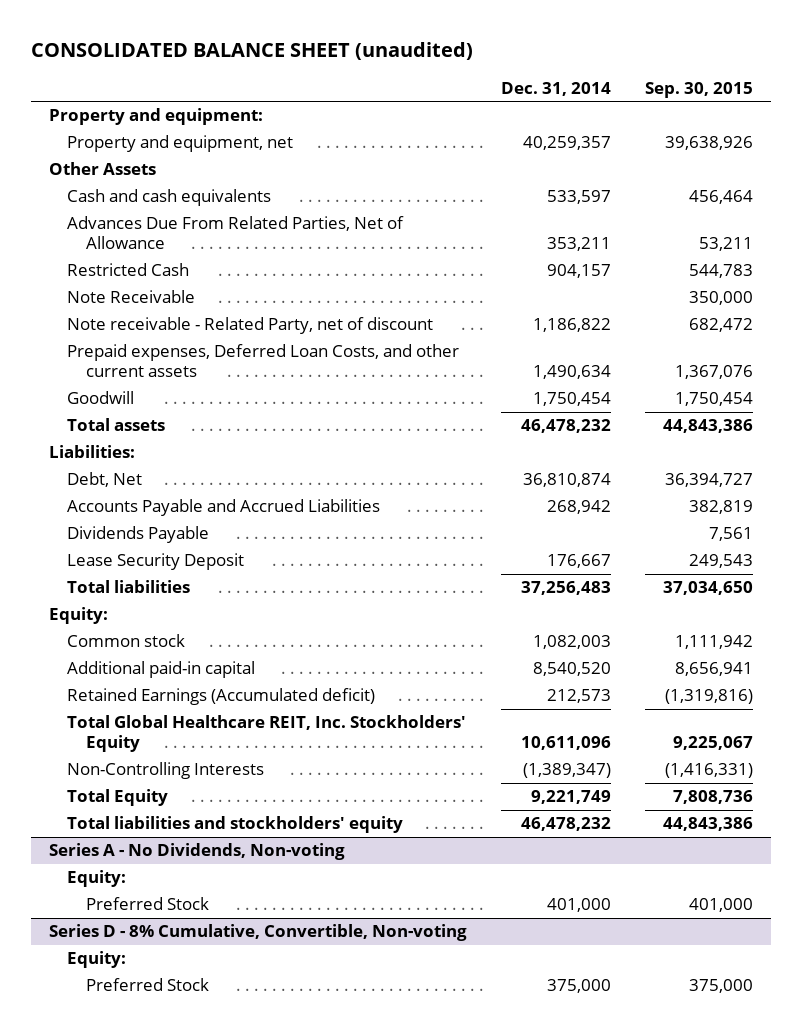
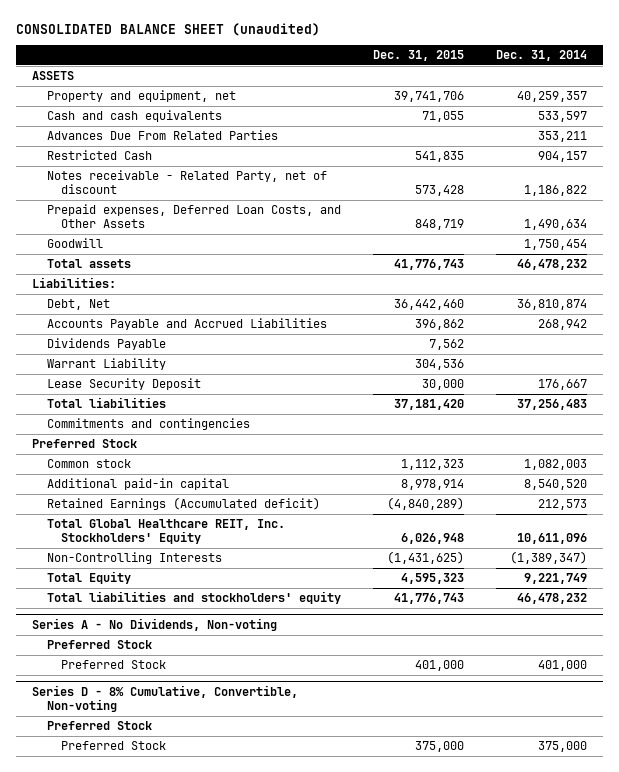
- | Dec. 31, 2014 | Sep. 30, 2015
+ | Dec. 31, 2015 | Dec. 31, 2014
- Property and equipment:
+ ASSETS
- Other Assets
- Advances Due From Related Parties, Net of Allowance | 353,211 | 53,211
+ Advances Due From Related Parties | | 353,211
- Note Receivable | | 350,000
- Note receivable - Related Party, net of discount | 1,186,822 | 682,472
- Prepaid expenses, Deferred Loan Costs, and other current assets | 1,490,634 | 1,367,076
+ Notes receivable - Related Party, net of discount | 573,428 | 1,186,822
+ Prepaid expenses, Deferred Loan Costs, and Other Assets | 848,719 | 1,490,634
+ Warrant Liability | 304,536 |
- Equity:
+ Commitments and contingencies
+ Preferred Stock
@ Series A - No Dividends, Non-voting
- Equity:
+ Preferred Stock
@ Series D - 8% Cumulative, Convertible, Non-voting
- Equity:
+ Preferred Stock

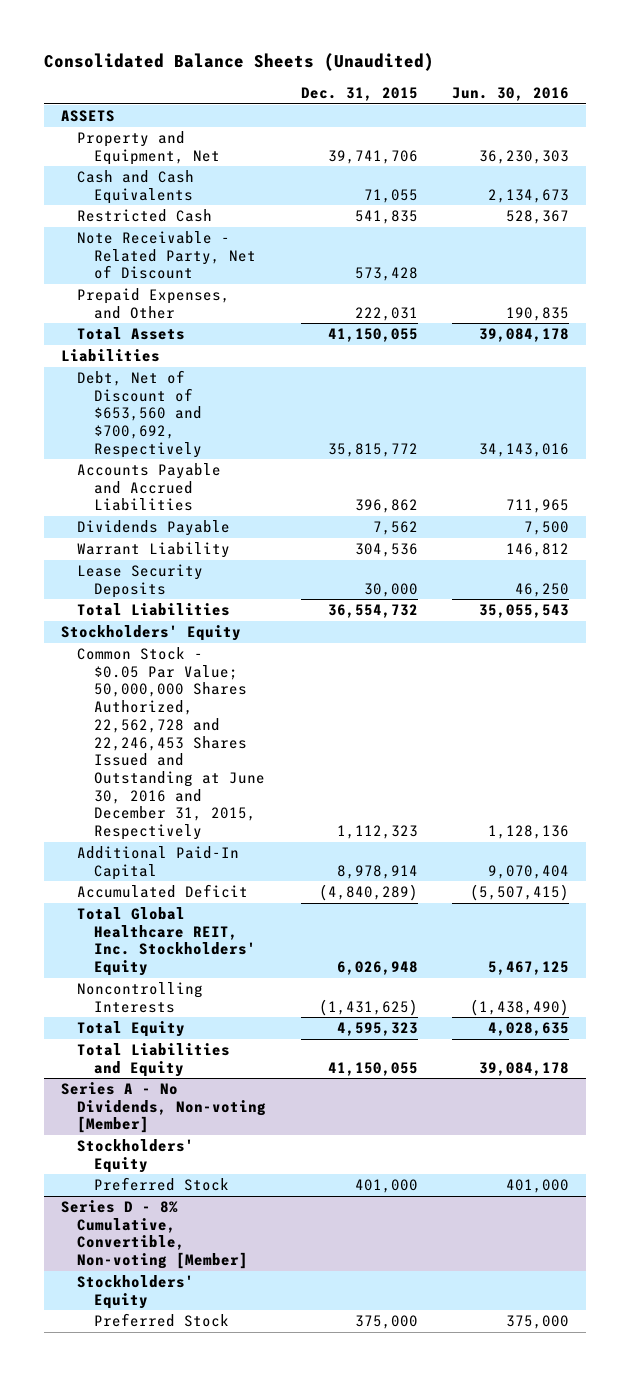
- CONSOLIDATED BALANCE SHEET (unaudited)
+ Consolidated Balance Sheets (Unaudited)
- | Dec. 31, 2015 | Dec. 31, 2014
+ | Dec. 31, 2015 | Jun. 30, 2016
- Property and equipment, net | 39,741,706 | 40,259,357
- Cash and cash equivalents | 71,055 | 533,597
- Advances Due From Related Parties | | 353,211
+ Property and Equipment, Net | 39,741,706 | 36,230,303
+ Cash and Cash Equivalents | 71,055 | 2,134,673
- Notes receivable - Related Party, net of discount | 573,428 | 1,186,822
- Prepaid expenses, Deferred Loan Costs, and Other Assets | 848,719 | 1,490,634
- Goodwill | | 1,750,454
- Total assets | 41,776,743 | 46,478,232
- Liabilities:
- Debt, Net | 36,442,460 | 36,810,874
+ Note Receivable - Related Party, Net of Discount | 573,428 |
+ Prepaid Expenses, and Other | 222,031 | 190,835
+ Total Assets | 41,150,055 | 39,084,178
+ Liabilities
+ Debt, Net of Discount of $653,560 and $700,692, Respectively | 35,815,772 | 34,143,016
- Lease Security Deposit | 30,000 | 176,667
- Total liabilities | 37,181,420 | 37,256,483
- Commitments and contingencies
- Preferred Stock
- Common stock | 1,112,323 | 1,082,003
- Additional paid-in capital | 8,978,914 | 8,540,520
- Retained Earnings (Accumulated deficit) | (4,840,289) | 212,573
+ Lease Security Deposits | 30,000 | 46,250
+ Total Liabilities | 36,554,732 | 35,055,543
+ Stockholders' Equity
+ Common Stock - $0.05 Par Value; 50,000,000 Shares Authorized, 22,562,728 and 22,246,453 Shares Issued and Outstanding at June 30, 2016 and December 31, 2015, Respectively | 1,112,323 | 1,128,136
+ Additional Paid-In Capital | 8,978,914 | 9,070,404
+ Accumulated Deficit | (4,840,289) | (5,507,415)
- Non-Controlling Interests | (1,431,625) | (1,389,347)
+ Noncontrolling Interests | (1,431,625) | (1,438,490)
- Total liabilities and stockholders' equity | 41,776,743 | 46,478,232
- Series A - No Dividends, Non-voting
- Preferred Stock
+ Total Liabilities and Equity | 41,150,055 | 39,084,178
+ Series A - No Dividends, Non-voting [Member]
+ Stockholders' Equity
- Series D - 8% Cumulative, Convertible, Non-voting
- Preferred Stock
+ Series D - 8% Cumulative, Convertible, Non-voting [Member]
+ Stockholders' Equity

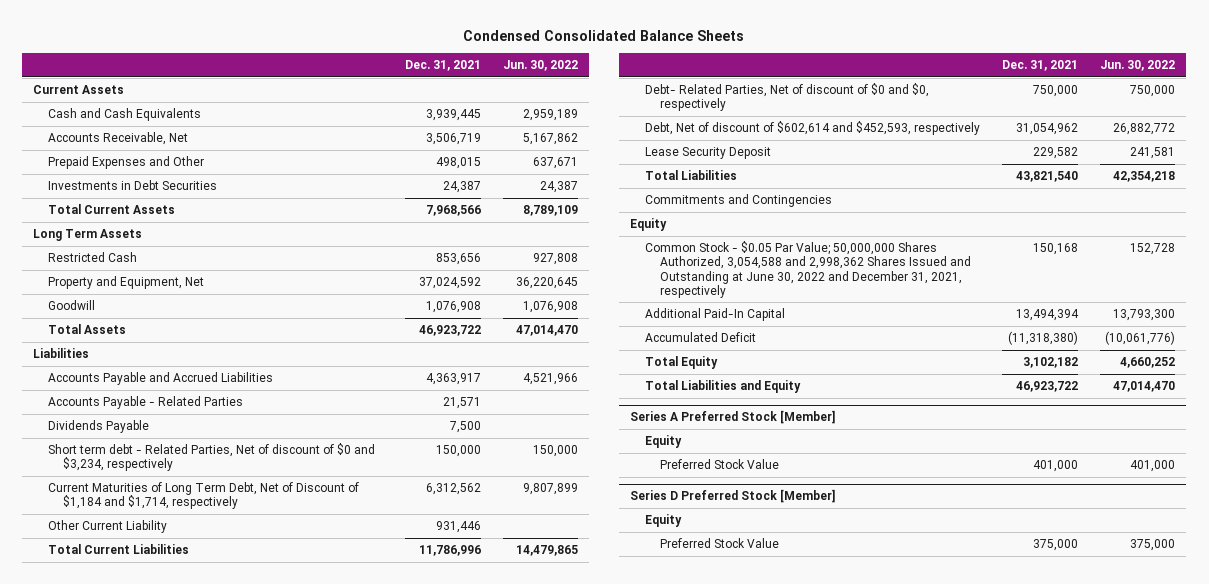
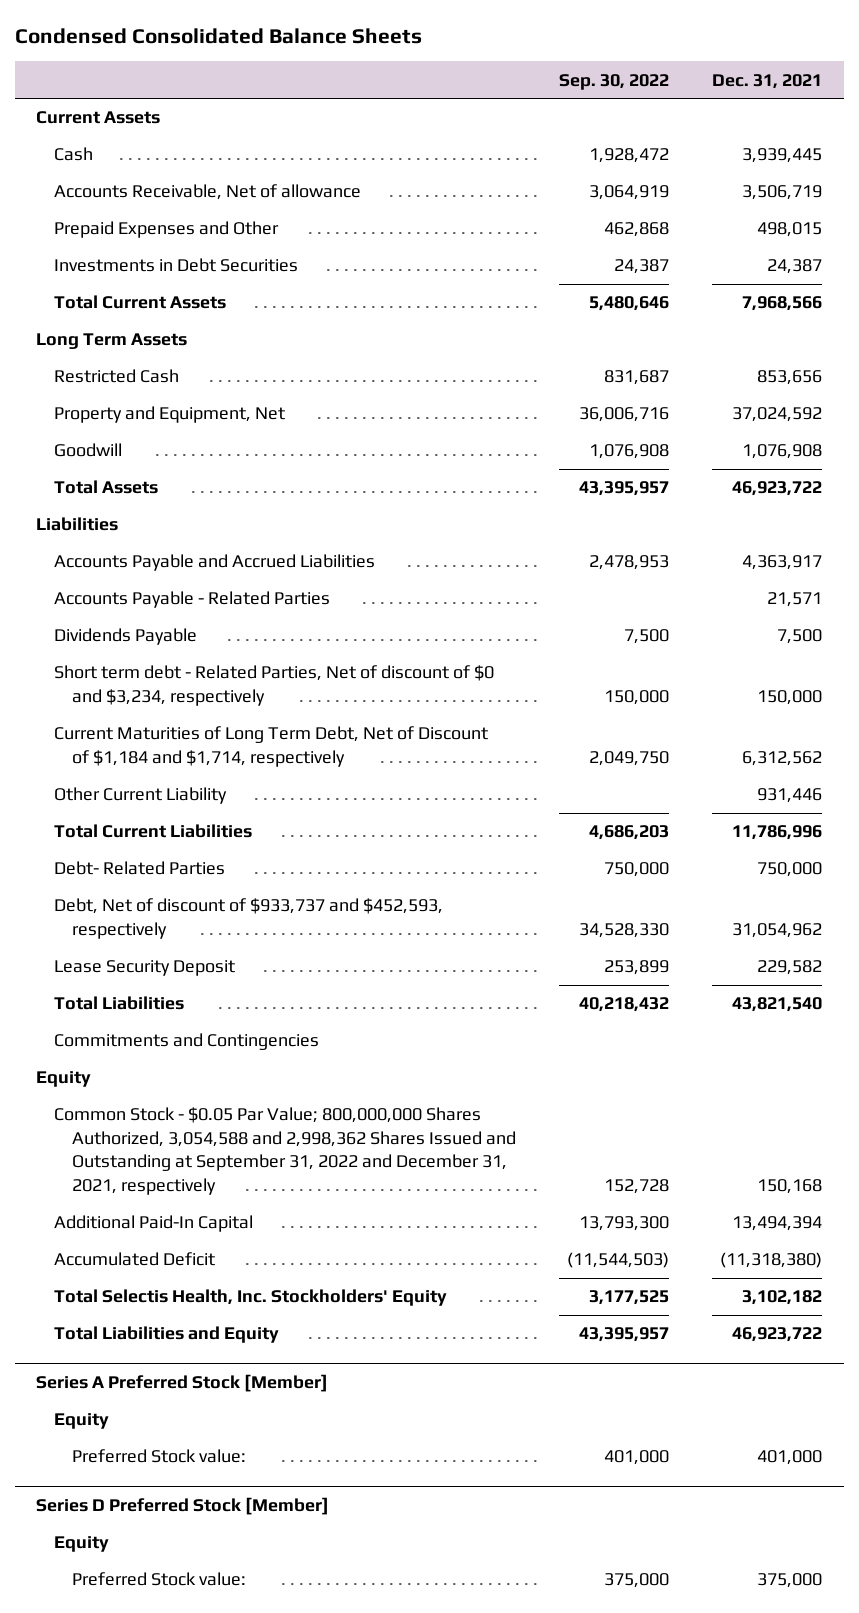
- | Dec. 31, 2021 | Jun. 30, 2022
+ | Sep. 30, 2022 | Dec. 31, 2021
- Cash and Cash Equivalents | 3,939,445 | 2,959,189
- Accounts Receivable, Net | 3,506,719 | 5,167,862
+ Cash | 1,928,472 | 3,939,445
+ Accounts Receivable, Net of allowance | 3,064,919 | 3,506,719
- Debt- Related Parties, Net of discount of $0 and $0, respectively | 750,000 | 750,000
- Debt, Net of discount of $602,614 and $452,593, respectively | 31,054,962 | 26,882,772
+ Debt- Related Parties | 750,000 | 750,000
+ Debt, Net of discount of $933,737 and $452,593, respectively | 34,528,330 | 31,054,962
- Common Stock - $0.05 Par Value; 50,000,000 Shares Authorized, 3,054,588 and 2,998,362 Shares Issued and Outstanding at June 30, 2022 and December 31, 2021, respectively | 150,168 | 152,728
+ Common Stock - $0.05 Par Value; 800,000,000 Shares Authorized, 3,054,588 and 2,998,362 Shares Issued and Outstanding at September 31, 2022 and December 31, 2021, respectively | 152,728 | 150,168
- Total Equity | 3,102,182 | 4,660,252
+ Total Selectis Health, Inc. Stockholders' Equity | 3,177,525 | 3,102,182
@ Series A Preferred Stock [Member]
- Preferred Stock Value | 401,000 | 401,000
+ Preferred Stock value: | 401,000 | 401,000
@ Series D Preferred Stock [Member]
- Preferred Stock Value | 375,000 | 375,000
+ Preferred Stock value: | 375,000 | 375,000

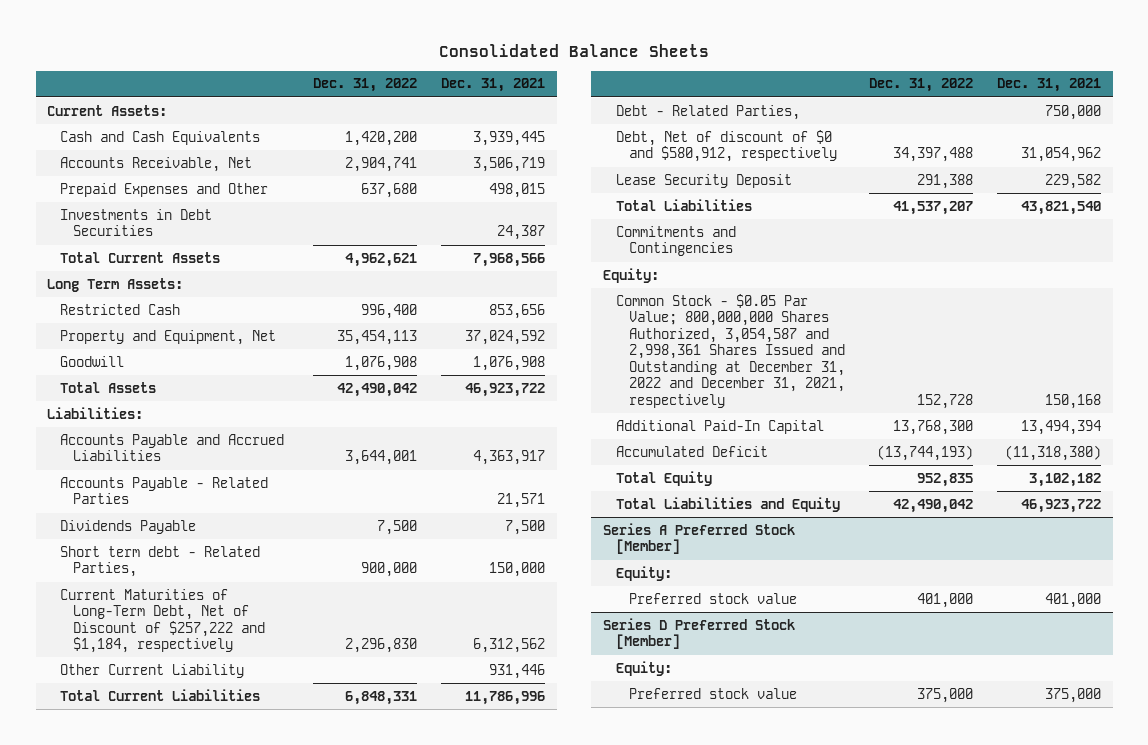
- Condensed Consolidated Balance Sheets
+ Consolidated Balance Sheets
- | Sep. 30, 2022 | Dec. 31, 2021
+ | Dec. 31, 2022 | Dec. 31, 2021
- Current Assets
- Cash | 1,928,472 | 3,939,445
- Accounts Receivable, Net of allowance | 3,064,919 | 3,506,719
+ Current Assets:
+ Cash and Cash Equivalents | 1,420,200 | 3,939,445
+ Accounts Receivable, Net | 2,904,741 | 3,506,719
- Long Term Assets
+ Long Term Assets:
- Liabilities
+ Liabilities:
- Short term debt - Related Parties, Net of discount of $0 and $3,234, respectively | 150,000 | 150,000
- Current Maturities of Long Term Debt, Net of Discount of $1,184 and $1,714, respectively | 2,049,750 | 6,312,562
+ Short term debt - Related Parties, | 900,000 | 150,000
+ Current Maturities of Long-Term Debt, Net of Discount of $257,222 and $1,184, respectively | 2,296,830 | 6,312,562
- Debt- Related Parties | 750,000 | 750,000
- Debt, Net of discount of $933,737 and $452,593, respectively | 34,528,330 | 31,054,962
+ Debt - Related Parties, | | 750,000
+ Debt, Net of discount of $0 and $580,912, respectively | 34,397,488 | 31,054,962
- Equity
- Common Stock - $0.05 Par Value; 800,000,000 Shares Authorized, 3,054,588 and 2,998,362 Shares Issued and Outstanding at September 31, 2022 and December 31, 2021, respectively | 152,728 | 150,168
+ Equity:
+ Common Stock - $0.05 Par Value; 800,000,000 Shares Authorized, 3,054,587 and 2,998,361 Shares Issued and Outstanding at December 31, 2022 and December 31, 2021, respectively | 152,728 | 150,168
- Total Selectis Health, Inc. Stockholders' Equity | 3,177,525 | 3,102,182
+ Total Equity | 952,835 | 3,102,182
@ Series A Preferred Stock [Member]
- Equity
- Preferred Stock value: | 401,000 | 401,000
+ Equity:
+ Preferred stock value | 401,000 | 401,000
@ Series D Preferred Stock [Member]
- Equity
- Preferred Stock value: | 375,000 | 375,000
+ Equity:
+ Preferred stock value | 375,000 | 375,000

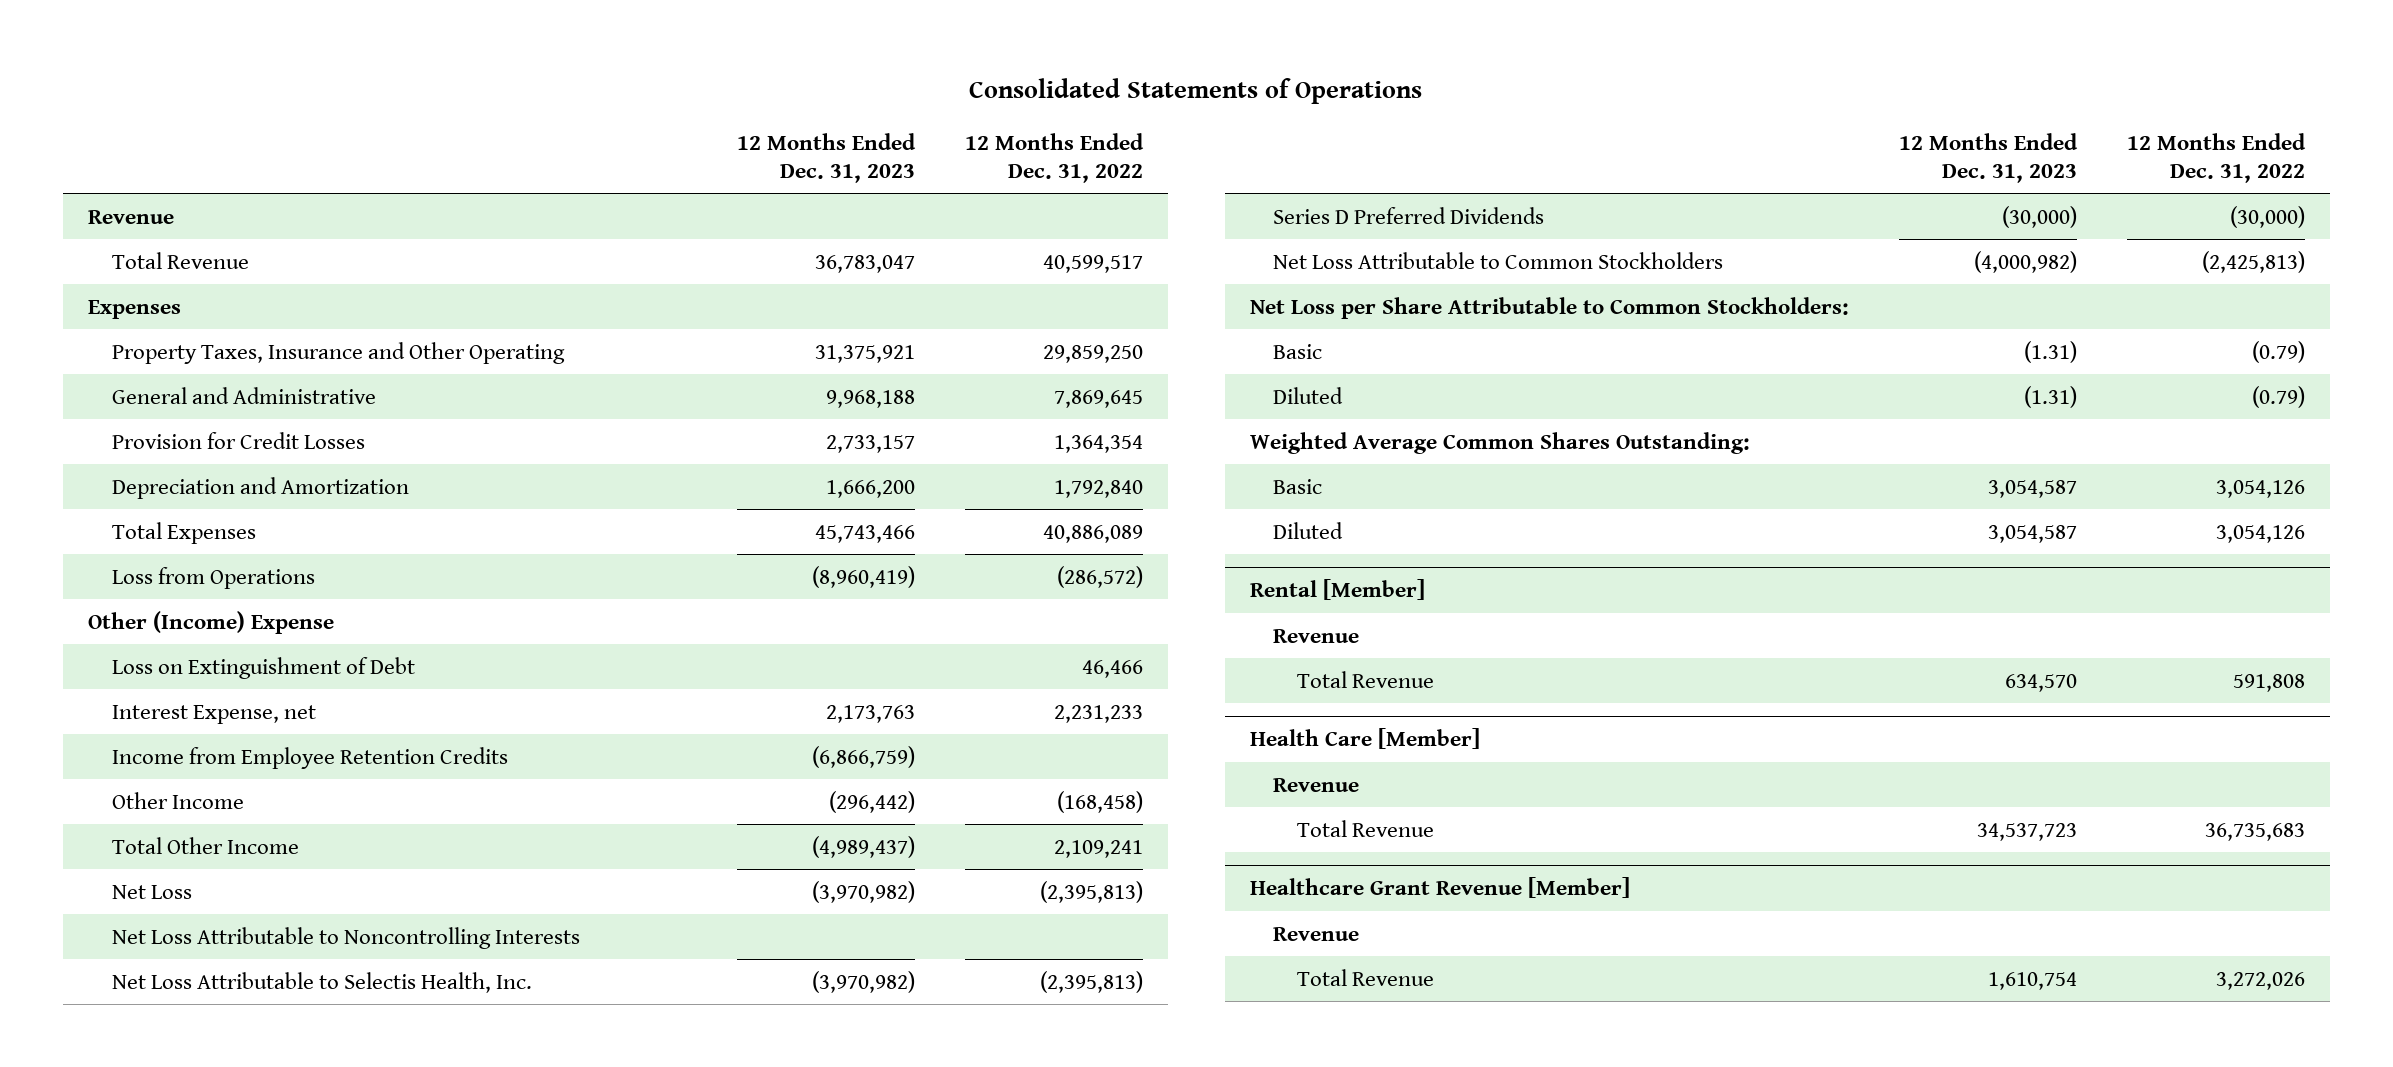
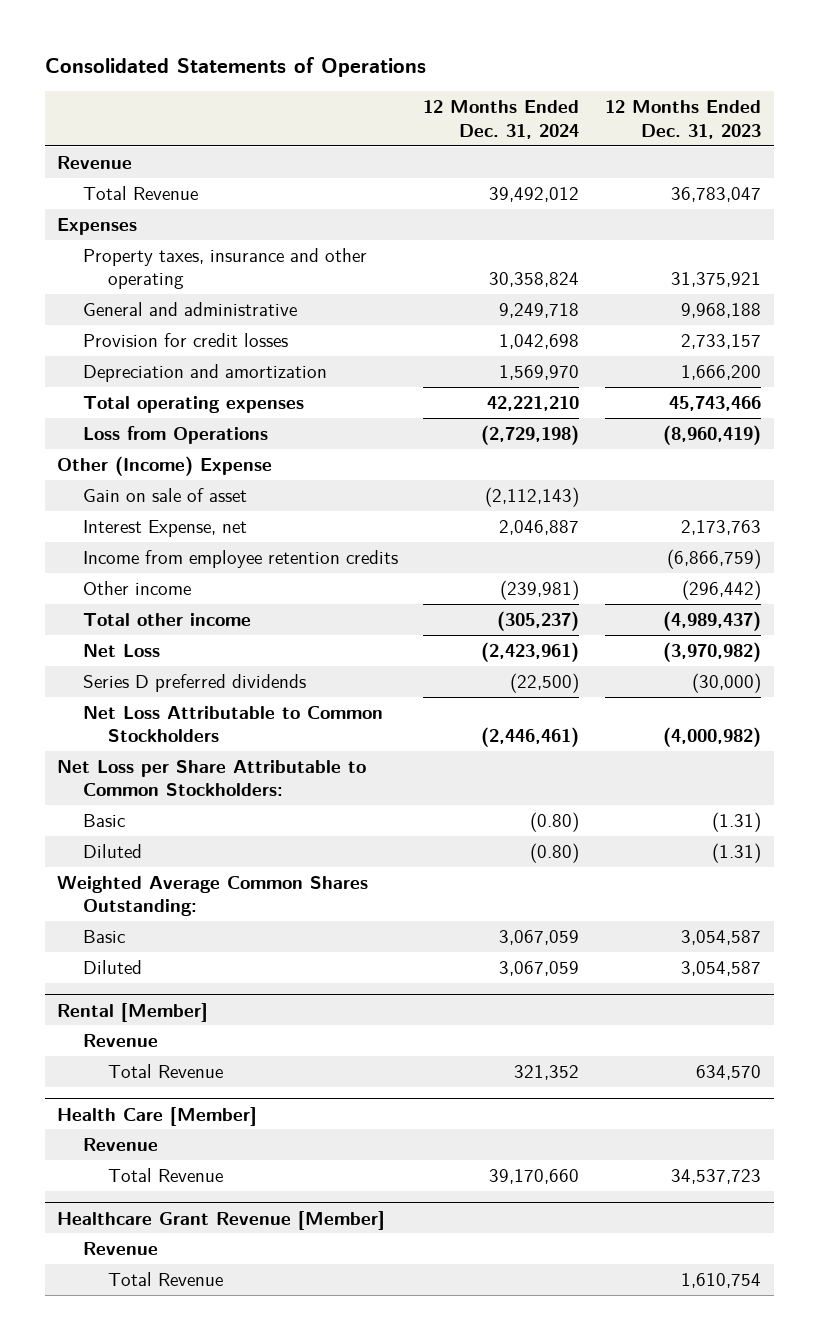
- | 12 Months Ended Dec. 31, 2023 | 12 Months Ended Dec. 31, 2022
+ | 12 Months Ended Dec. 31, 2024 | 12 Months Ended Dec. 31, 2023
- Property Taxes, Insurance and Other Operating | 31,375,921 | 29,859,250
- General and Administrative | 9,968,188 | 7,869,645
- Provision for Credit Losses | 2,733,157 | 1,364,354
- Depreciation and Amortization | 1,666,200 | 1,792,840
- Total Expenses | 45,743,466 | 40,886,089
+ Property taxes, insurance and other operating | 30,358,824 | 31,375,921
+ General and administrative | 9,249,718 | 9,968,188
+ Provision for credit losses | 1,042,698 | 2,733,157
+ Depreciation and amortization | 1,569,970 | 1,666,200
+ Total operating expenses | 42,221,210 | 45,743,466
- Loss on Extinguishment of Debt | | 46,466
+ Gain on sale of asset | (2,112,143) |
- Income from Employee Retention Credits | (6,866,759) |
- Other Income | (296,442) | (168,458)
- Total Other Income | (4,989,437) | 2,109,241
+ Income from employee retention credits | | (6,866,759)
+ Other income | (239,981) | (296,442)
+ Total other income | (305,237) | (4,989,437)
- Net Loss Attributable to Noncontrolling Interests
- Net Loss Attributable to Selectis Health, Inc. | (3,970,982) | (2,395,813)
- Series D Preferred Dividends | (30,000) | (30,000)
+ Series D preferred dividends | (22,500) | (30,000)

